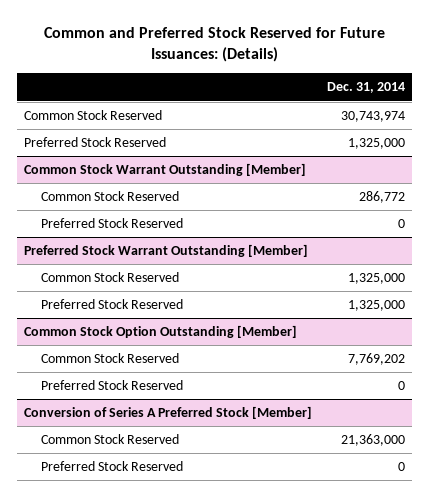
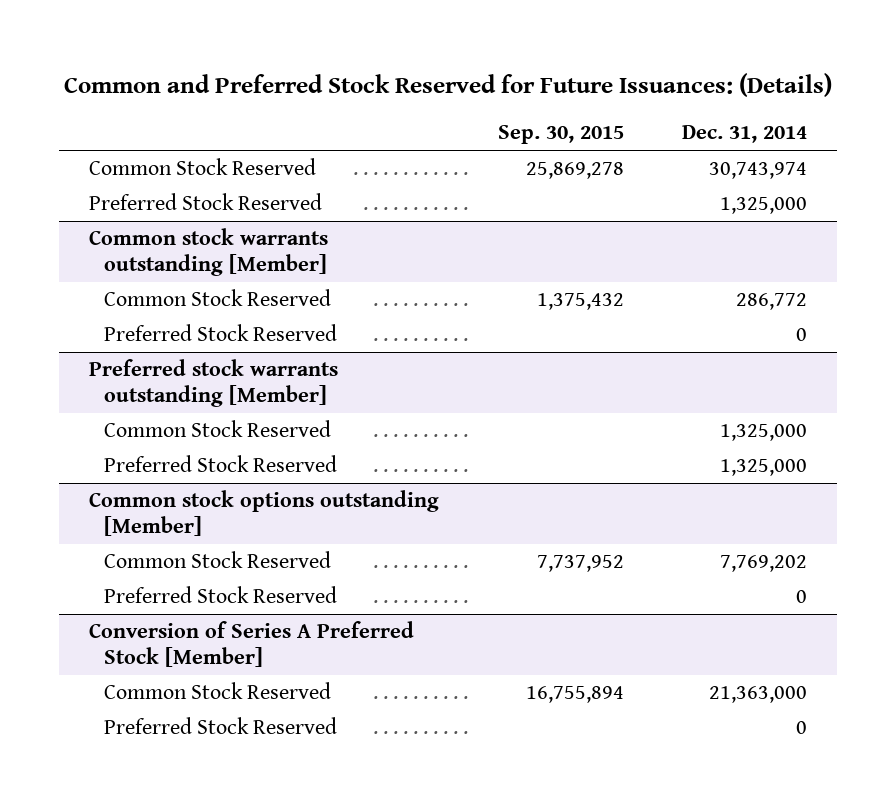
- | Dec. 31, 2014
+ | Sep. 30, 2015 | Dec. 31, 2014
- Common Stock Warrant Outstanding [Member]
+ Common stock warrants outstanding [Member]
- Preferred Stock Warrant Outstanding [Member]
+ Preferred stock warrants outstanding [Member]
- Common Stock Option Outstanding [Member]
+ Common stock options outstanding [Member]

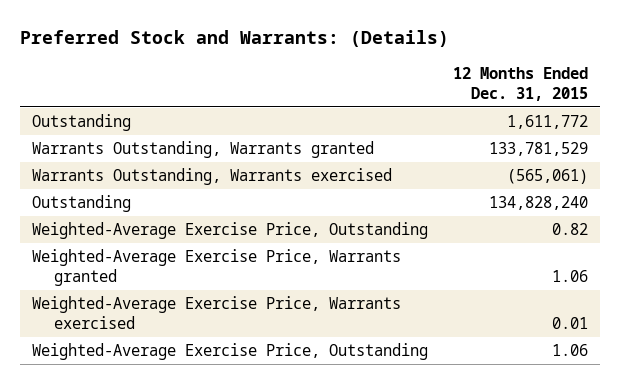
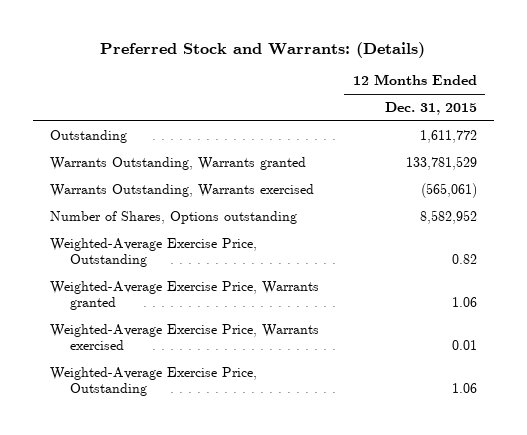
- Outstanding | 134,828,240
+ Number of Shares, Options outstanding | 8,582,952

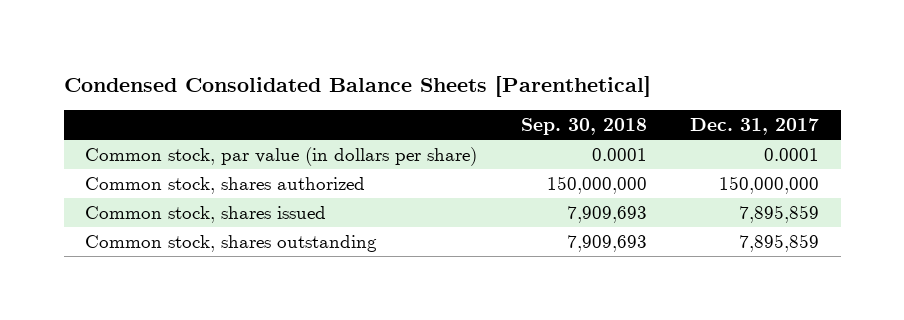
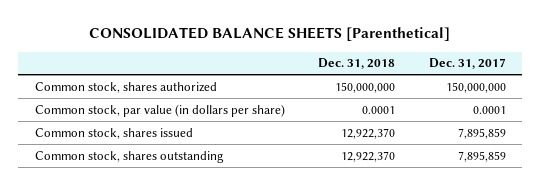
- Condensed Consolidated Balance Sheets [Parenthetical]
+ CONSOLIDATED BALANCE SHEETS [Parenthetical]
- | Sep. 30, 2018 | Dec. 31, 2017
+ | Dec. 31, 2018 | Dec. 31, 2017
moved down: Common stock, par value (in dollars per share) | 0.0001 | 0.0001

